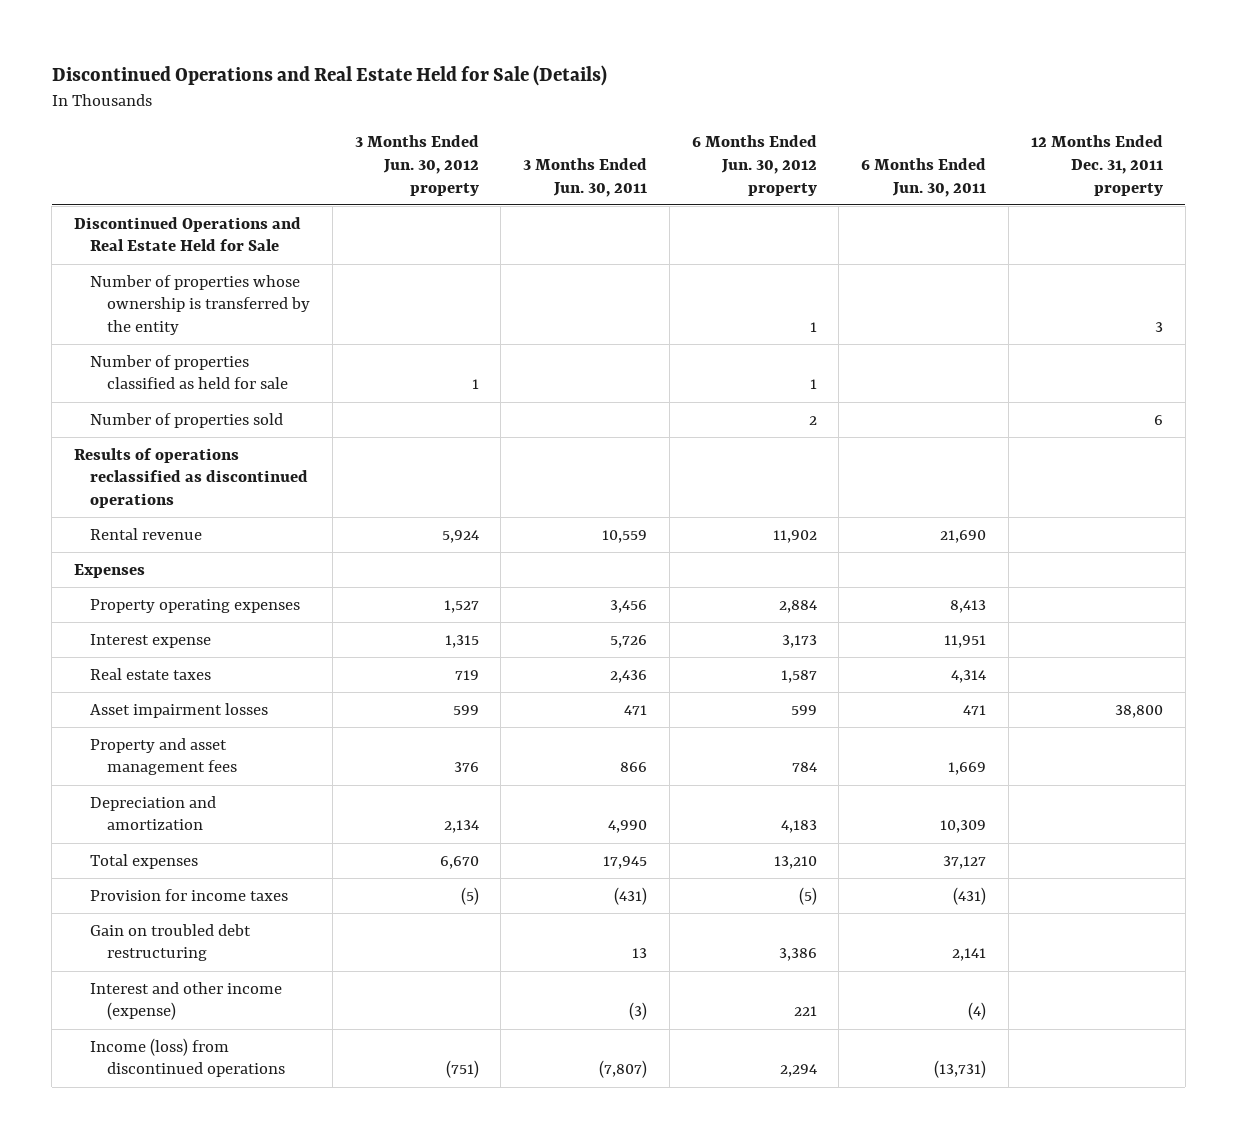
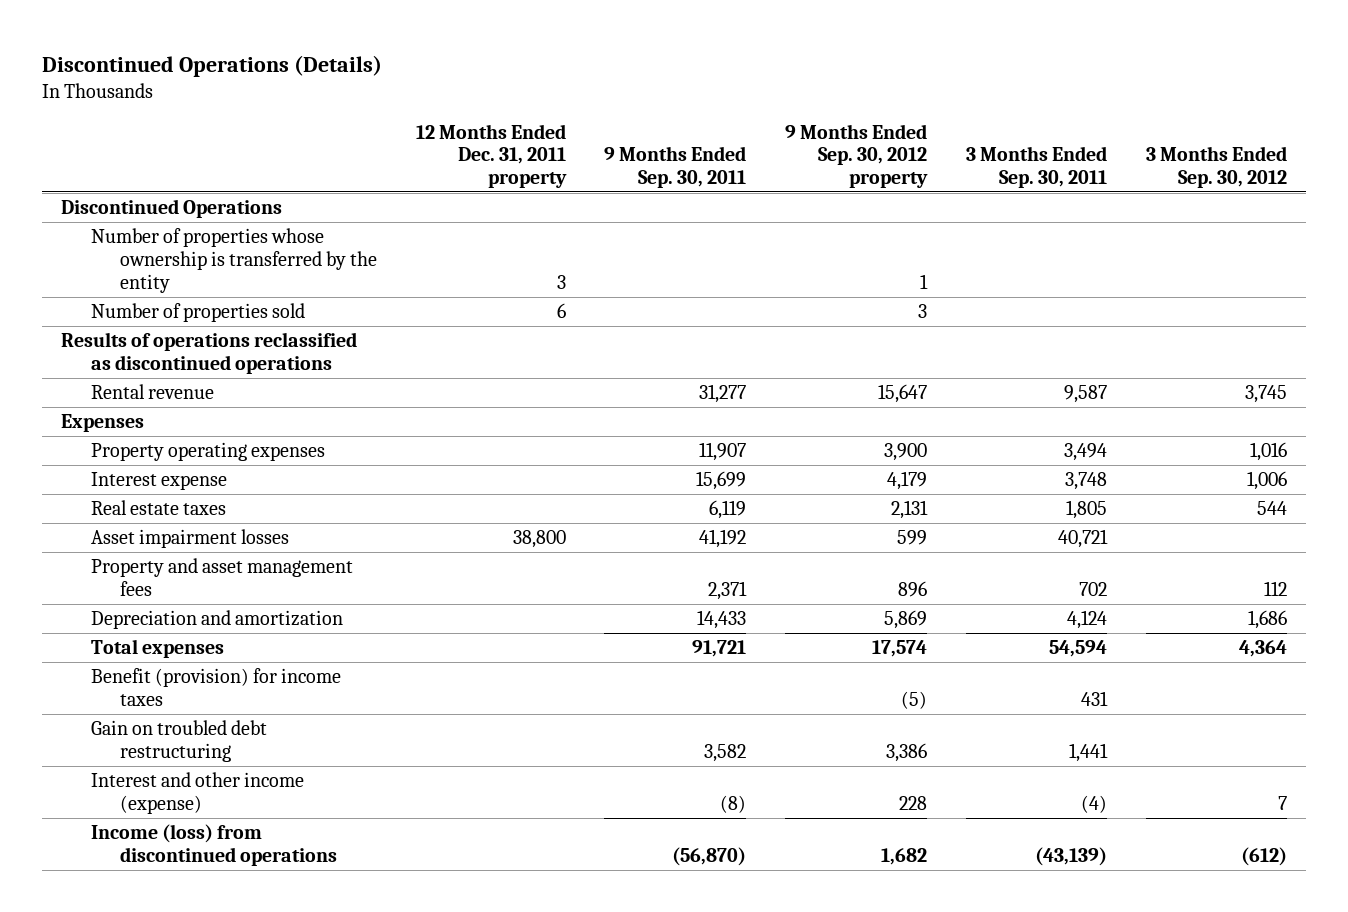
- Discontinued Operations and Real Estate Held for Sale (Details)
+ Discontinued Operations (Details)
- | 3 Months Ended Jun. 30, 2012 property | 3 Months Ended Jun. 30, 2011 | 6 Months Ended Jun. 30, 2012 property | 6 Months Ended Jun. 30, 2011 | 12 Months Ended Dec. 31, 2011 property
+ | 12 Months Ended Dec. 31, 2011 property | 9 Months Ended Sep. 30, 2011 | 9 Months Ended Sep. 30, 2012 property | 3 Months Ended Sep. 30, 2011 | 3 Months Ended Sep. 30, 2012
- Discontinued Operations and Real Estate Held for Sale
+ Discontinued Operations
- Number of properties classified as held for sale | 1 | | 1 | |
- Provision for income taxes | (5) | (431) | (5) | (431) |
+ Benefit (provision) for income taxes | | | (5) | 431 |

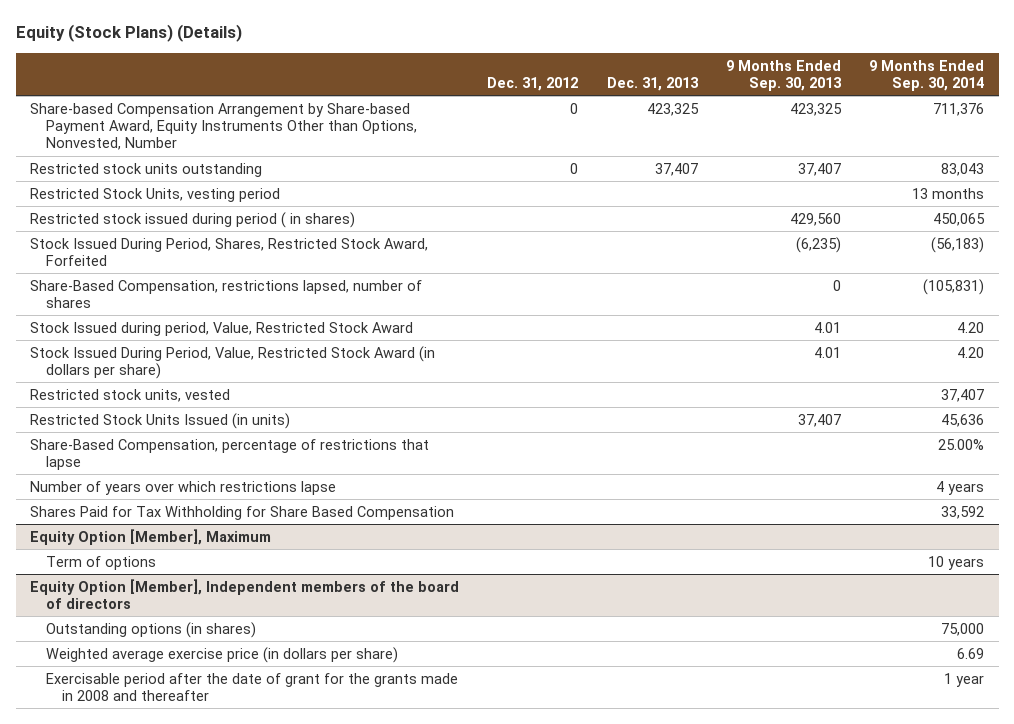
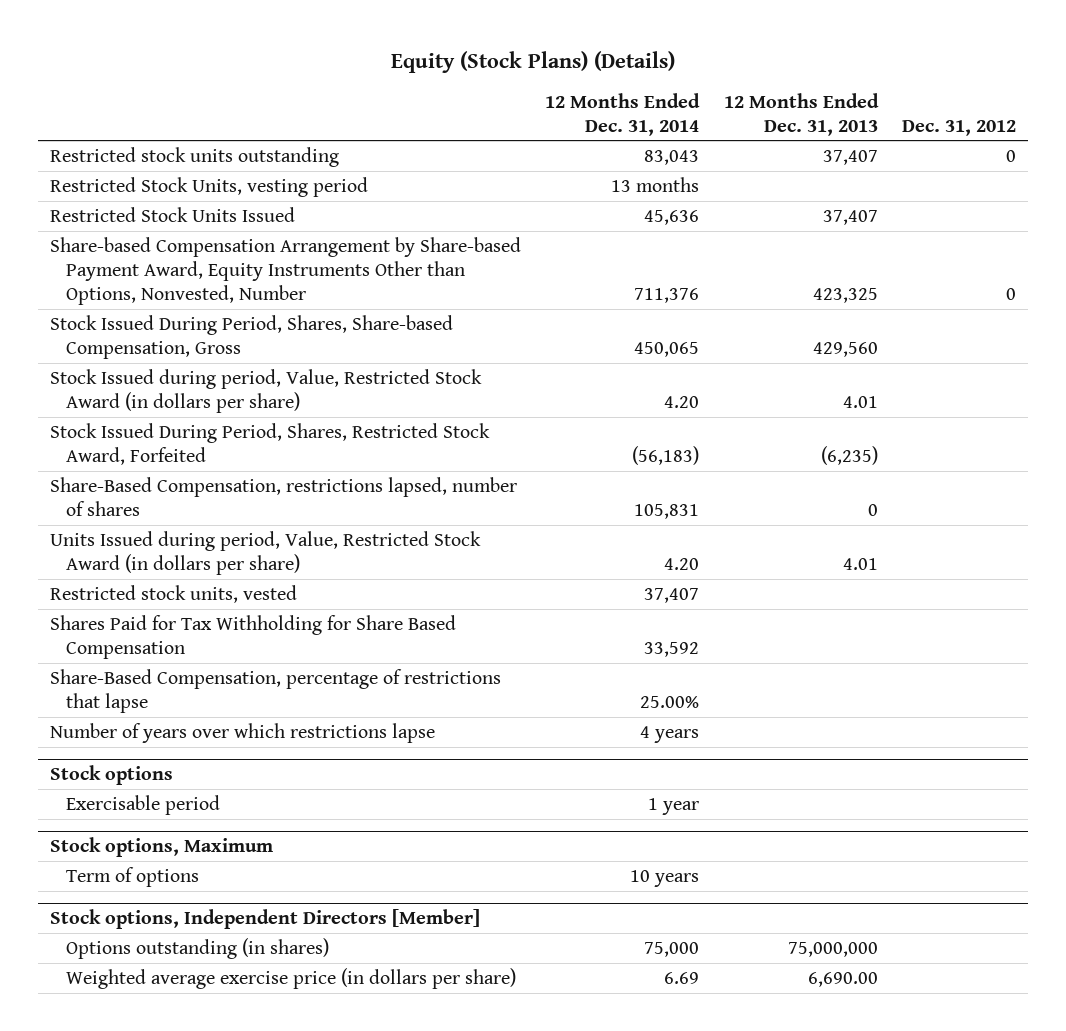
- | Dec. 31, 2012 | Dec. 31, 2013 | 9 Months Ended Sep. 30, 2013 | 9 Months Ended Sep. 30, 2014
+ | 12 Months Ended Dec. 31, 2014 | 12 Months Ended Dec. 31, 2013 | Dec. 31, 2012
- Restricted stock issued during period ( in shares) | | | 429,560 | 450,065
+ Restricted Stock Units Issued | 45,636 | 37,407 |
moved down: Share-based Compensation Arrangement by Share-based Payment Award, Equity Instruments Other than Options, Nonvested, Number | 711,376 | 423,325 | 0
+ Stock Issued During Period, Shares, Share-based Compensation, Gross | 450,065 | 429,560 |
+ Stock Issued during period, Value, Restricted Stock Award (in dollars per share) | 4.20 | 4.01 |
- Stock Issued during period, Value, Restricted Stock Award | | | 4.01 | 4.20
- Stock Issued During Period, Value, Restricted Stock Award (in dollars per share) | | | 4.01 | 4.20
+ Units Issued during period, Value, Restricted Stock Award (in dollars per share) | 4.20 | 4.01 |
- Restricted Stock Units Issued (in units) | | | 37,407 | 45,636
moved up: Shares Paid for Tax Withholding for Share Based Compensation | 33,592 | |
- Equity Option [Member], Maximum
+ Stock options
+ Exercisable period | 1 year | |
+ Stock options, Maximum
- Equity Option [Member], Independent members of the board of directors
- Outstanding options (in shares) | | | | 75,000
- Weighted average exercise price (in dollars per share) | | | | 6.69
- Exercisable period after the date of grant for the grants made in 2008 and thereafter | | | | 1 year
+ Stock options, Independent Directors [Member]
+ Options outstanding (in shares) | 75,000 | 75,000,000 |
+ Weighted average exercise price (in dollars per share) | 6.69 | 6,690.00 |

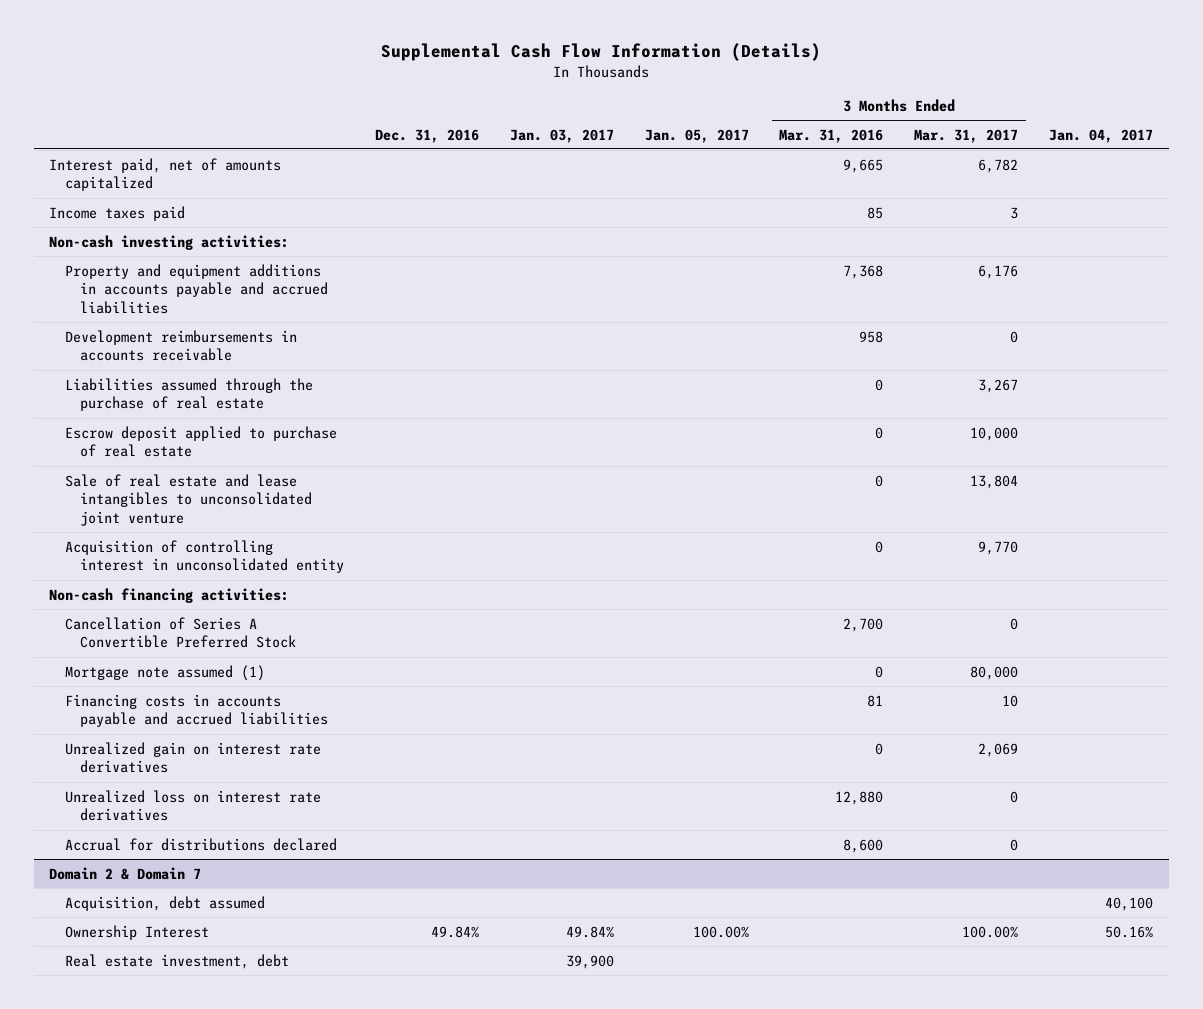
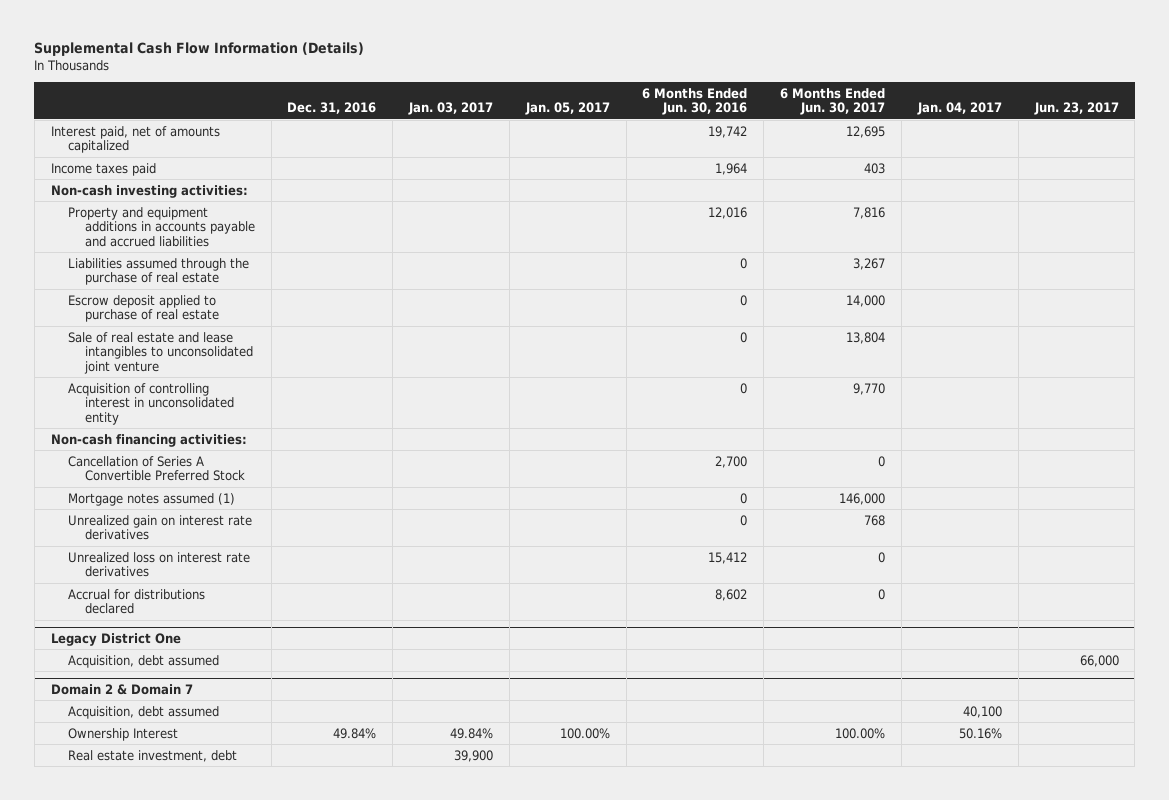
- | Dec. 31, 2016 | Jan. 03, 2017 | Jan. 05, 2017 | 3 Months Ended Mar. 31, 2016 | 3 Months Ended Mar. 31, 2017 | Jan. 04, 2017
+ | Dec. 31, 2016 | Jan. 03, 2017 | Jan. 05, 2017 | 6 Months Ended Jun. 30, 2016 | 6 Months Ended Jun. 30, 2017 | Jan. 04, 2017 | Jun. 23, 2017
- Development reimbursements in accounts receivable | | | | 958 | 0 |
- Mortgage note assumed (1) | | | | 0 | 80,000 |
- Financing costs in accounts payable and accrued liabilities | | | | 81 | 10 |
+ Mortgage notes assumed (1) | | | | 0 | 146,000 | |
+ Legacy District One
+ Acquisition, debt assumed | | | | | | | 66,000

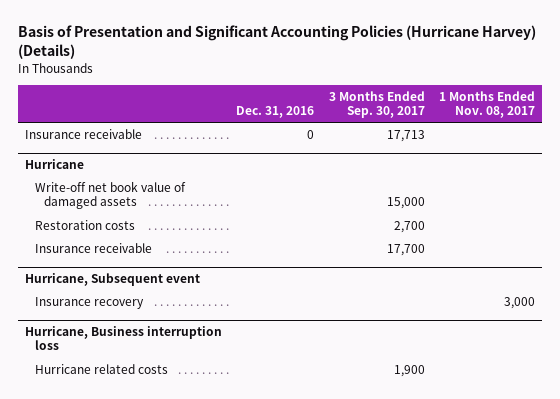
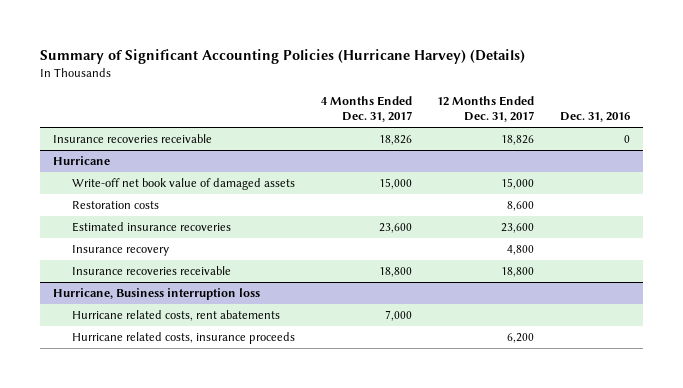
- Basis of Presentation and Significant Accounting Policies (Hurricane Harvey) (Details)
+ Summary of Significant Accounting Policies (Hurricane Harvey) (Details)
- | Dec. 31, 2016 | 3 Months Ended Sep. 30, 2017 | 1 Months Ended Nov. 08, 2017
+ | 4 Months Ended Dec. 31, 2017 | 12 Months Ended Dec. 31, 2017 | Dec. 31, 2016
- Insurance receivable | 0 | 17,713 |
+ Insurance recoveries receivable | 18,826 | 18,826 | 0
@ Hurricane
- Insurance receivable | | 17,700 |
- Hurricane, Subsequent event
- Insurance recovery | | | 3,000
@ Hurricane
+ Estimated insurance recoveries | 23,600 | 23,600 |
+ Insurance recovery | | 4,800 |
+ Insurance recoveries receivable | 18,800 | 18,800 |
@ Hurricane, Business interruption loss
- Hurricane related costs | | 1,900 |
+ Hurricane related costs, rent abatements | 7,000 | |
+ Hurricane related costs, insurance proceeds | | 6,200 |

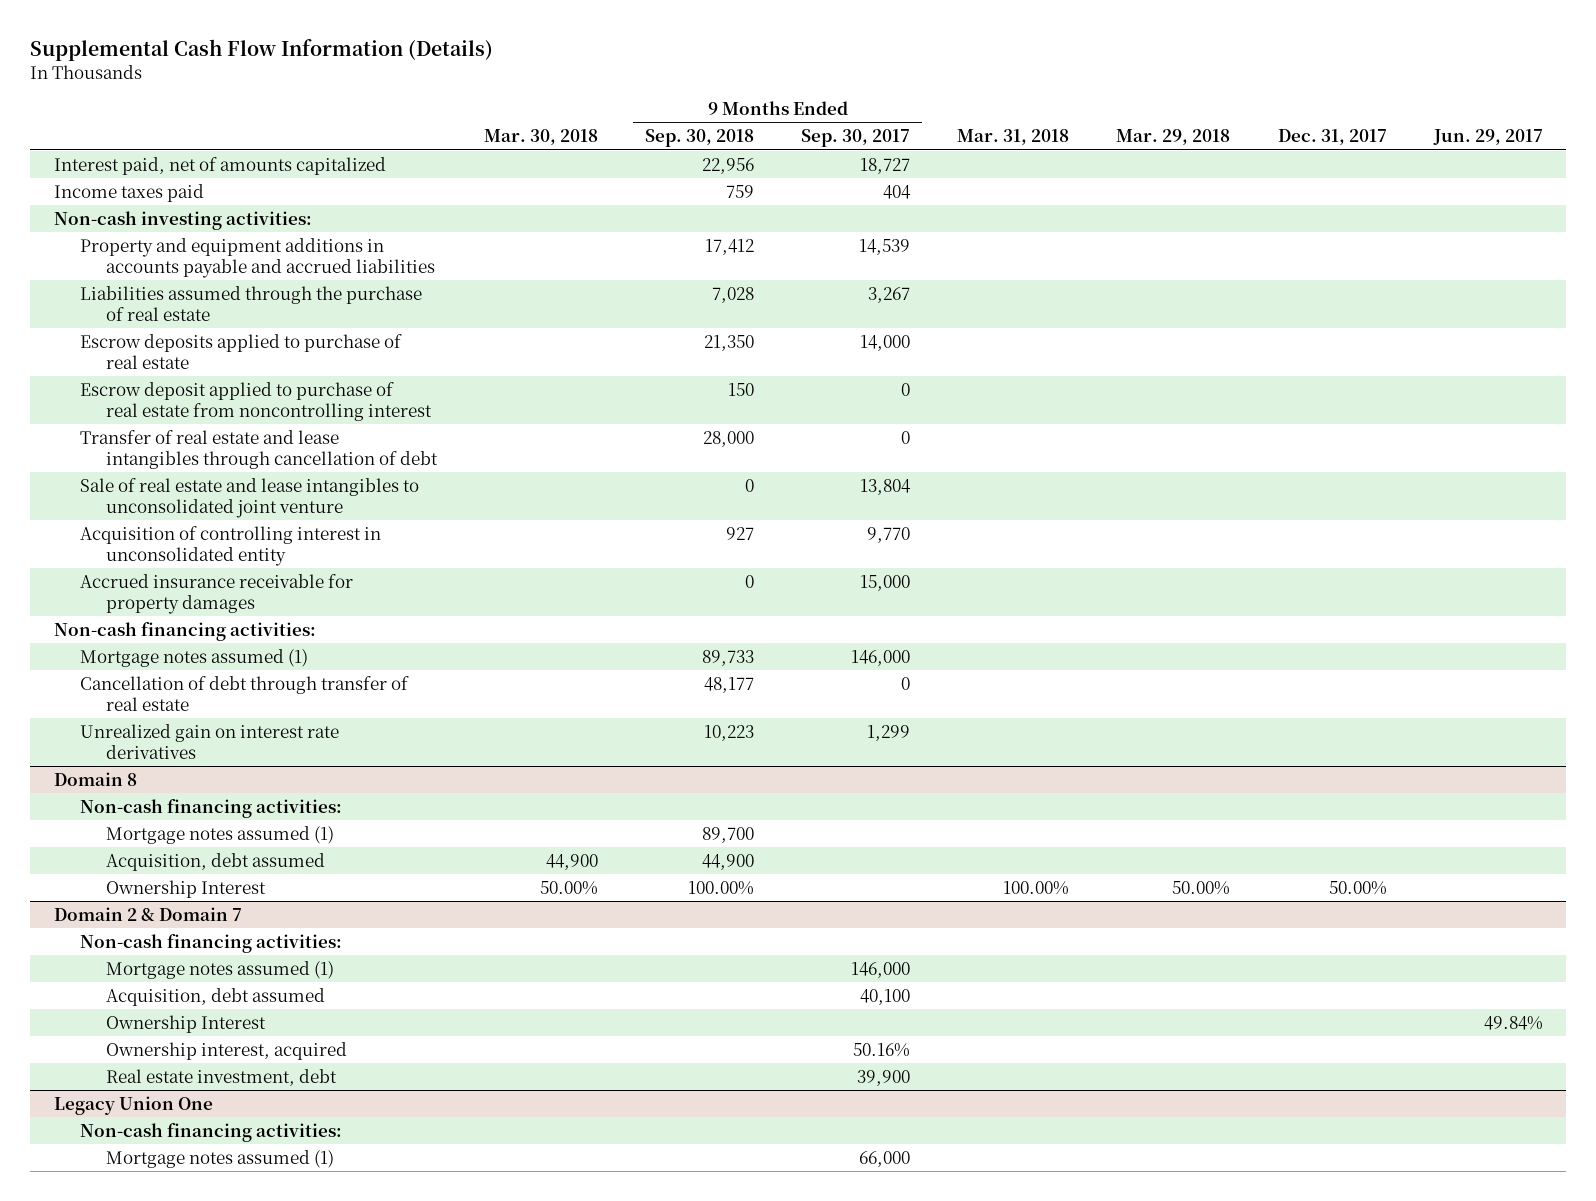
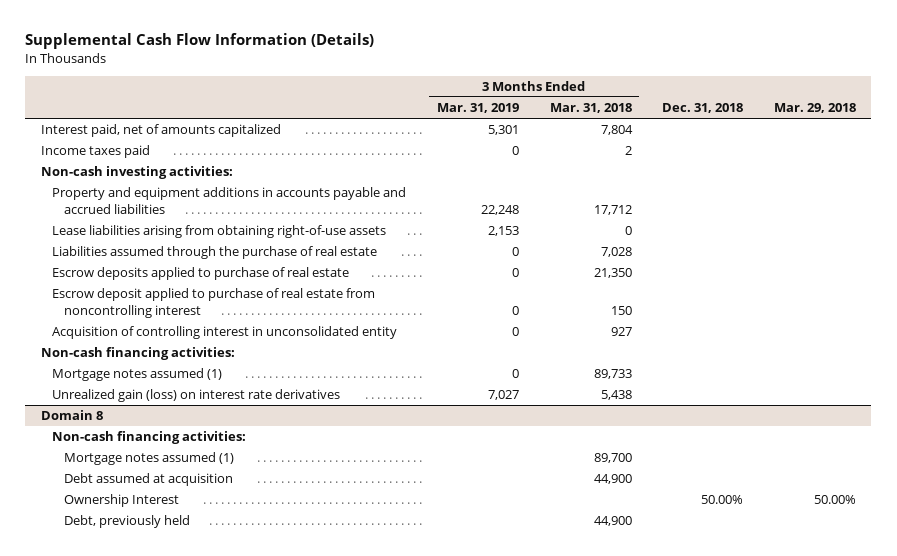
- | Mar. 30, 2018 | 9 Months Ended Sep. 30, 2018 | 9 Months Ended Sep. 30, 2017 | Mar. 31, 2018 | Mar. 29, 2018 | Dec. 31, 2017 | Jun. 29, 2017
+ | 3 Months Ended Mar. 31, 2019 | 3 Months Ended Mar. 31, 2018 | Dec. 31, 2018 | Mar. 29, 2018
+ Lease liabilities arising from obtaining right-of-use assets | 2,153 | 0 | |
- Transfer of real estate and lease intangibles through cancellation of debt | | 28,000 | 0 | | | |
- Sale of real estate and lease intangibles to unconsolidated joint venture | | 0 | 13,804 | | | |
- Accrued insurance receivable for property damages | | 0 | 15,000 | | | |
- Cancellation of debt through transfer of real estate | | 48,177 | 0 | | | |
- Unrealized gain on interest rate derivatives | | 10,223 | 1,299 | | | |
+ Unrealized gain (loss) on interest rate derivatives | 7,027 | 5,438 | |
@ Domain 8
- Acquisition, debt assumed | 44,900 | 44,900 | | | | |
+ Debt assumed at acquisition | | 44,900 | |
- Domain 2 & Domain 7
- Non-cash financing activities:
- Mortgage notes assumed (1) | | | 146,000 | | | |
- Acquisition, debt assumed | | | 40,100 | | | |
- Ownership Interest | | | | | | | 49.84%
- Ownership interest, acquired | | | 50.16% | | | |
- Real estate investment, debt | | | 39,900 | | | |
- Legacy Union One
- Non-cash financing activities:
- Mortgage notes assumed (1) | | | 66,000 | | | |
@ Domain 8
+ Debt, previously held | | 44,900 | |

